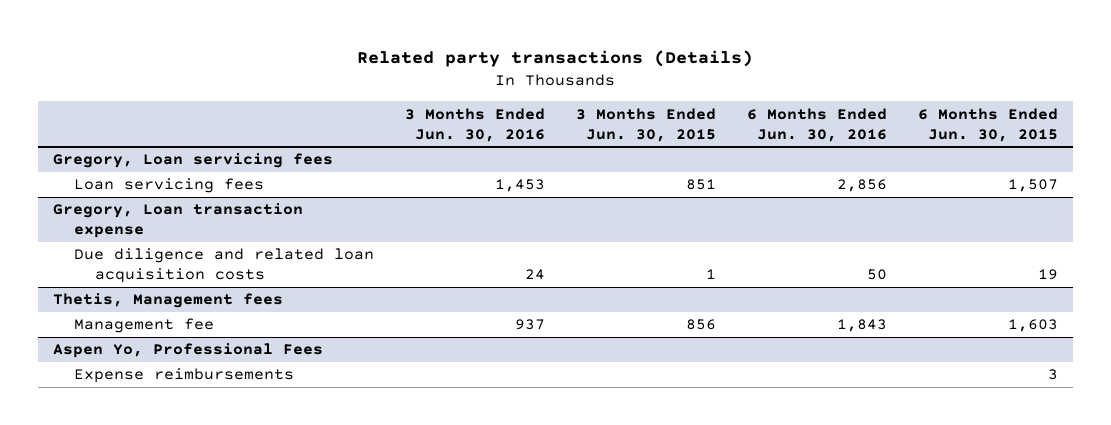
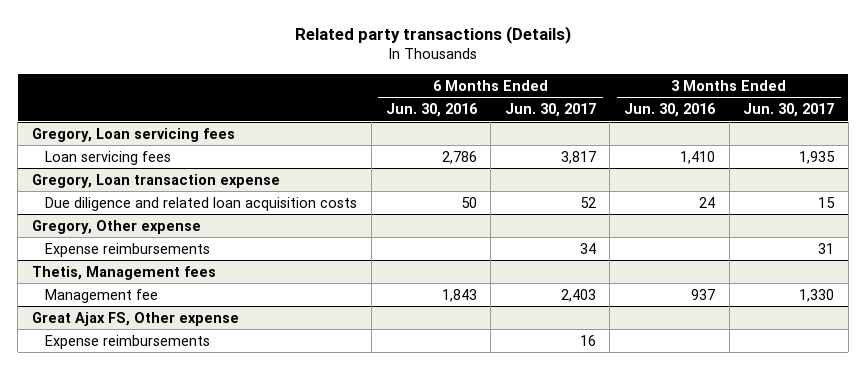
- | 3 Months Ended Jun. 30, 2016 | 3 Months Ended Jun. 30, 2015 | 6 Months Ended Jun. 30, 2016 | 6 Months Ended Jun. 30, 2015
+ | 6 Months Ended Jun. 30, 2016 | 6 Months Ended Jun. 30, 2017 | 3 Months Ended Jun. 30, 2016 | 3 Months Ended Jun. 30, 2017
@ Gregory, Loan servicing fees
- Loan servicing fees | 1,453 | 851 | 2,856 | 1,507
+ Loan servicing fees | 2,786 | 3,817 | 1,410 | 1,935
+ Gregory, Other expense
+ Expense reimbursements | | 34 | | 31
- Aspen Yo, Professional Fees
+ Great Ajax FS, Other expense

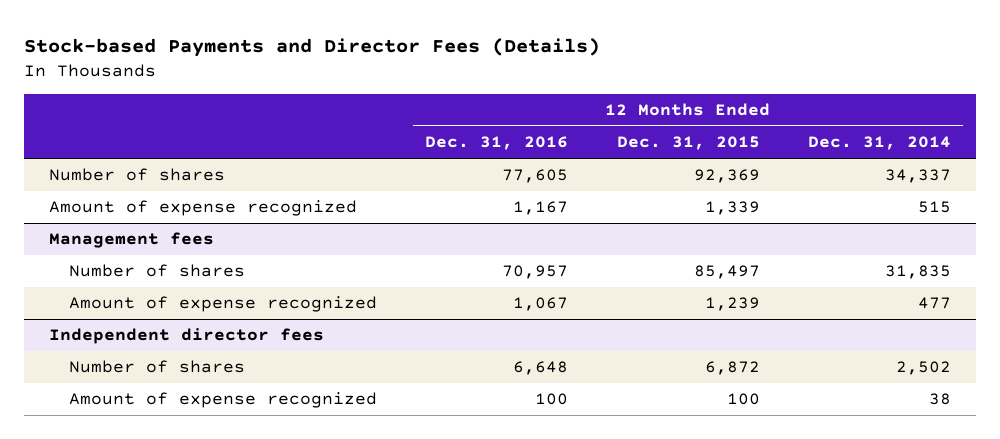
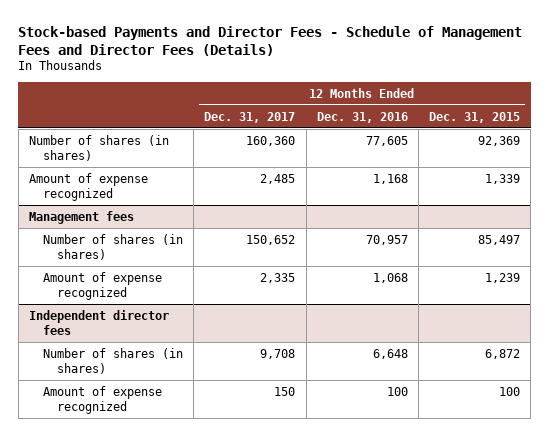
- Stock-based Payments and Director Fees (Details)
+ Stock-based Payments and Director Fees - Schedule of Management Fees and Director Fees (Details)
- | 12 Months Ended Dec. 31, 2016 | 12 Months Ended Dec. 31, 2015 | 12 Months Ended Dec. 31, 2014
+ | 12 Months Ended Dec. 31, 2017 | 12 Months Ended Dec. 31, 2016 | 12 Months Ended Dec. 31, 2015
- Number of shares | 77,605 | 92,369 | 34,337
- Amount of expense recognized | 1,167 | 1,339 | 515
+ Number of shares (in shares) | 160,360 | 77,605 | 92,369
+ Amount of expense recognized | 2,485 | 1,168 | 1,339
@ Management fees
- Number of shares | 70,957 | 85,497 | 31,835
- Amount of expense recognized | 1,067 | 1,239 | 477
+ Number of shares (in shares) | 150,652 | 70,957 | 85,497
+ Amount of expense recognized | 2,335 | 1,068 | 1,239
@ Independent director fees
- Number of shares | 6,648 | 6,872 | 2,502
+ Number of shares (in shares) | 9,708 | 6,648 | 6,872

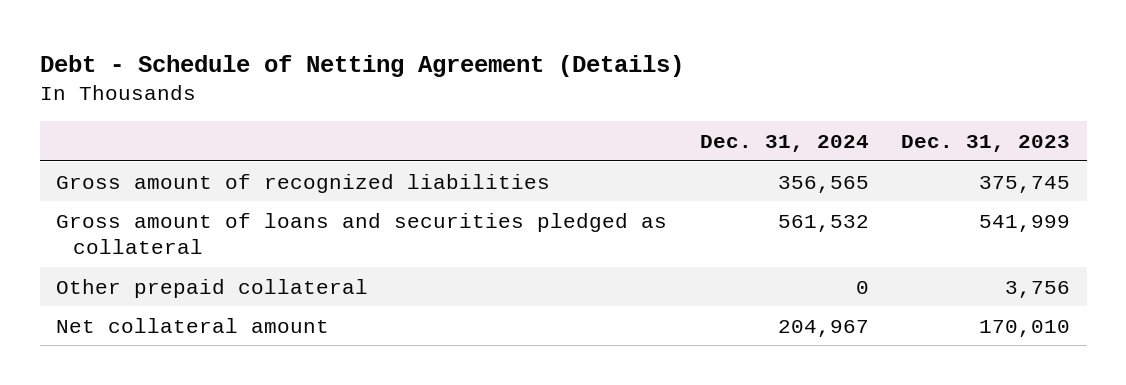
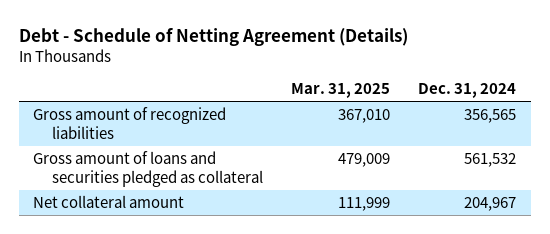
- | Dec. 31, 2024 | Dec. 31, 2023
+ | Mar. 31, 2025 | Dec. 31, 2024
- Other prepaid collateral | 0 | 3,756

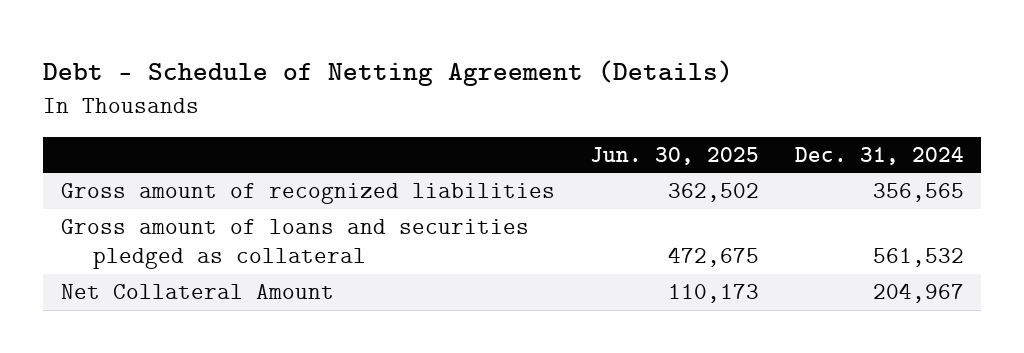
- | Mar. 31, 2025 | Dec. 31, 2024
+ | Jun. 30, 2025 | Dec. 31, 2024
- Net collateral amount | 111,999 | 204,967
+ Net Collateral Amount | 110,173 | 204,967

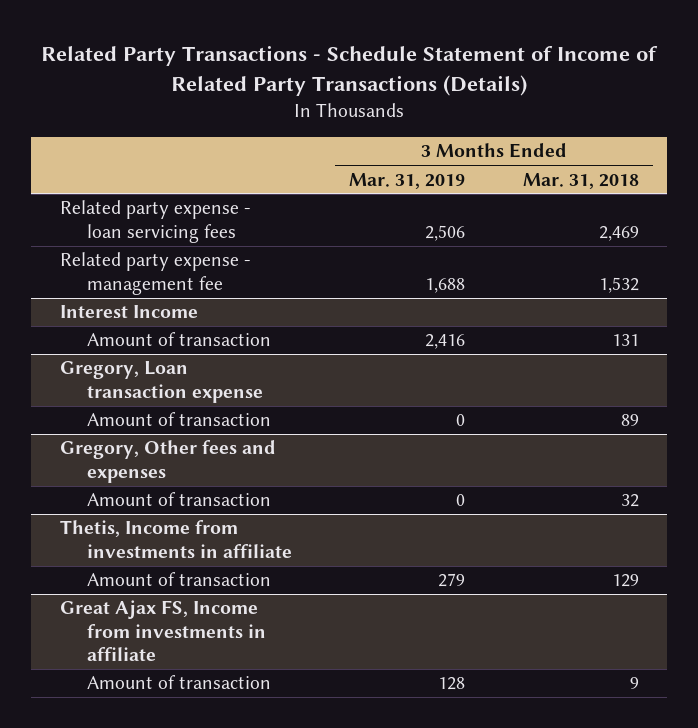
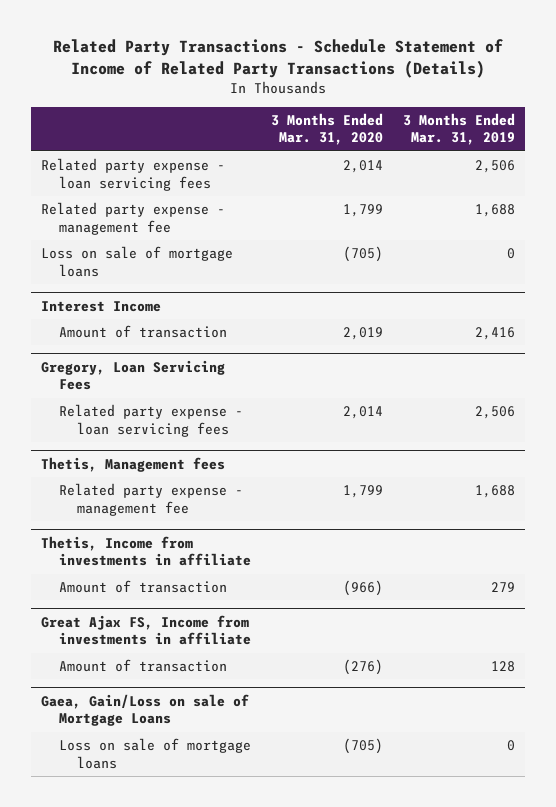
- | 3 Months Ended Mar. 31, 2019 | 3 Months Ended Mar. 31, 2018
+ | 3 Months Ended Mar. 31, 2020 | 3 Months Ended Mar. 31, 2019
+ Loss on sale of mortgage loans | (705) | 0
- Gregory, Loan transaction expense
- Amount of transaction | 0 | 89
- Gregory, Other fees and expenses
- Amount of transaction | 0 | 32
+ Gregory, Loan Servicing Fees
+ Related party expense - loan servicing fees | 2,014 | 2,506
+ Thetis, Management fees
+ Related party expense - management fee | 1,799 | 1,688
+ Gaea, Gain/Loss on sale of Mortgage Loans
+ Loss on sale of mortgage loans | (705) | 0

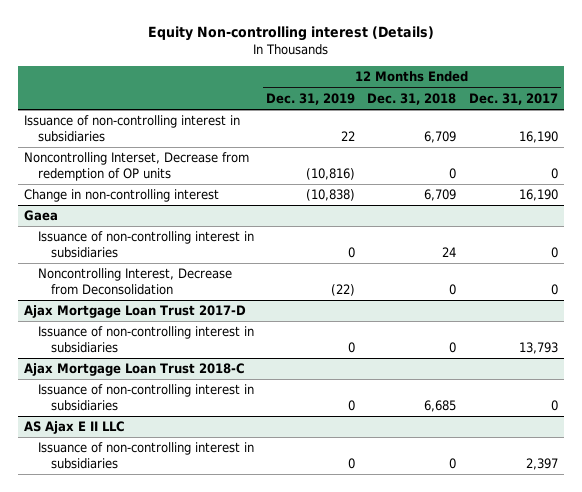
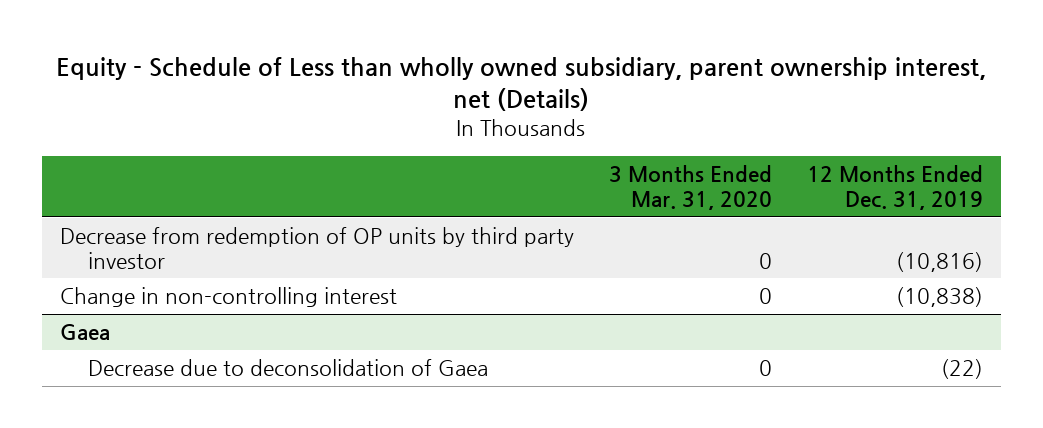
- Equity Non-controlling interest (Details)
+ Equity - Schedule of Less than wholly owned subsidiary, parent ownership interest, net (Details)
- | 12 Months Ended Dec. 31, 2019 | 12 Months Ended Dec. 31, 2018 | 12 Months Ended Dec. 31, 2017
+ | 3 Months Ended Mar. 31, 2020 | 12 Months Ended Dec. 31, 2019
- Issuance of non-controlling interest in subsidiaries | 22 | 6,709 | 16,190
- Noncontrolling Interset, Decrease from redemption of OP units | (10,816) | 0 | 0
+ Decrease from redemption of OP units by third party investor | 0 | (10,816)
@ Gaea
- Issuance of non-controlling interest in subsidiaries | 0 | 24 | 0
- Noncontrolling Interest, Decrease from Deconsolidation | (22) | 0 | 0
- Ajax Mortgage Loan Trust 2017-D
- Issuance of non-controlling interest in subsidiaries | 0 | 0 | 13,793
- Ajax Mortgage Loan Trust 2018-C
- Issuance of non-controlling interest in subsidiaries | 0 | 6,685 | 0
- AS Ajax E II LLC
- Issuance of non-controlling interest in subsidiaries | 0 | 0 | 2,397
@ Gaea
+ Decrease due to deconsolidation of Gaea | 0 | (22)

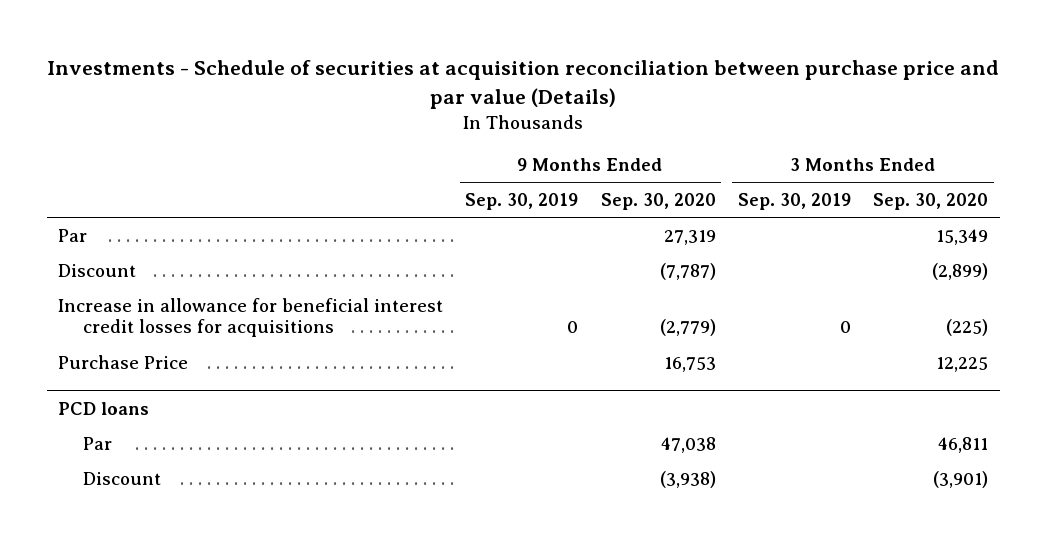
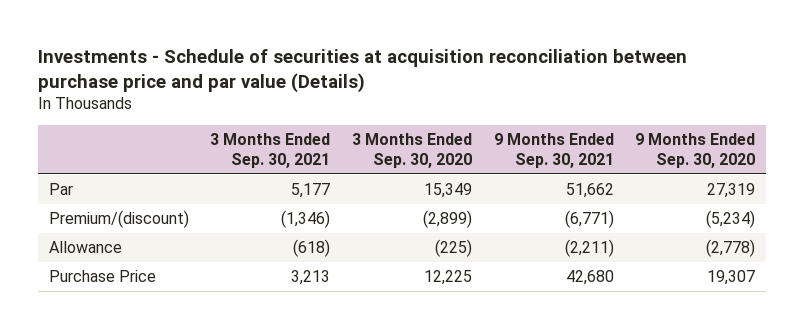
- | 9 Months Ended Sep. 30, 2019 | 9 Months Ended Sep. 30, 2020 | 3 Months Ended Sep. 30, 2019 | 3 Months Ended Sep. 30, 2020
+ | 3 Months Ended Sep. 30, 2021 | 3 Months Ended Sep. 30, 2020 | 9 Months Ended Sep. 30, 2021 | 9 Months Ended Sep. 30, 2020
- Discount | | (7,787) | | (2,899)
- Increase in allowance for beneficial interest credit losses for acquisitions | 0 | (2,779) | 0 | (225)
- Purchase Price | | 16,753 | | 12,225
- PCD loans
- Par | | 47,038 | | 46,811
- Discount | | (3,938) | | (3,901)
+ Premium/(discount) | (1,346) | (2,899) | (6,771) | (5,234)
+ Allowance | (618) | (225) | (2,211) | (2,778)
+ Purchase Price | 3,213 | 12,225 | 42,680 | 19,307

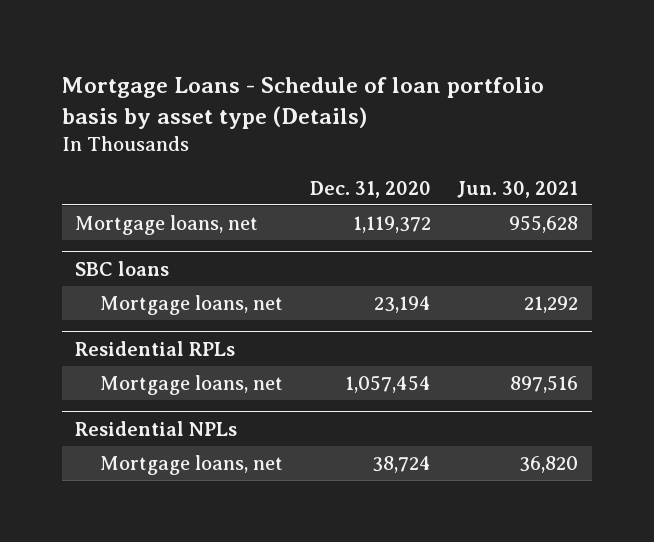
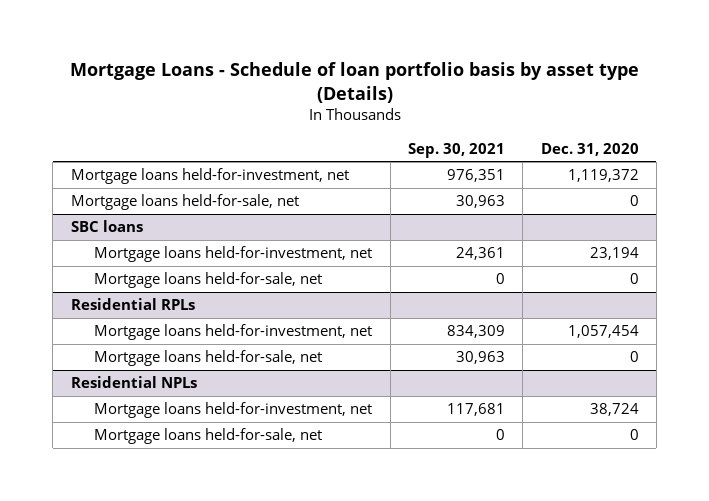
- | Dec. 31, 2020 | Jun. 30, 2021
+ | Sep. 30, 2021 | Dec. 31, 2020
- Mortgage loans, net | 1,119,372 | 955,628
+ Mortgage loans held-for-investment, net | 976,351 | 1,119,372
+ Mortgage loans held-for-sale, net | 30,963 | 0
@ SBC loans
- Mortgage loans, net | 23,194 | 21,292
+ Mortgage loans held-for-investment, net | 24,361 | 23,194
+ Mortgage loans held-for-sale, net | 0 | 0
@ Residential RPLs
- Mortgage loans, net | 1,057,454 | 897,516
+ Mortgage loans held-for-investment, net | 834,309 | 1,057,454
+ Mortgage loans held-for-sale, net | 30,963 | 0
@ Residential NPLs
- Mortgage loans, net | 38,724 | 36,820
+ Mortgage loans held-for-investment, net | 117,681 | 38,724
+ Mortgage loans held-for-sale, net | 0 | 0

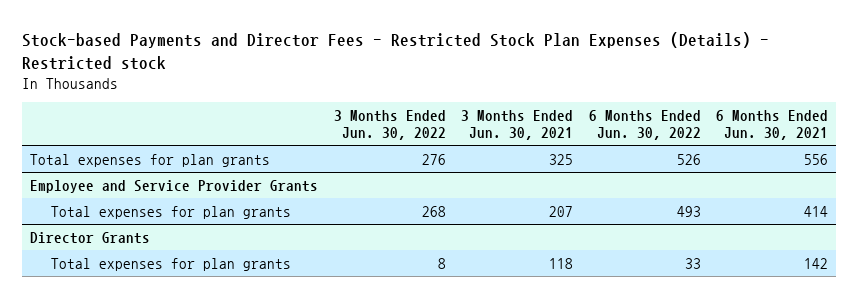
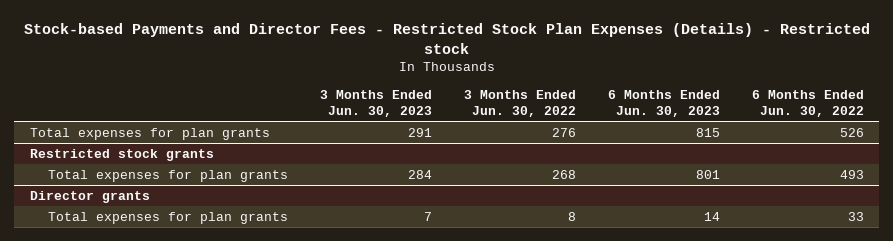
- | 3 Months Ended Jun. 30, 2022 | 3 Months Ended Jun. 30, 2021 | 6 Months Ended Jun. 30, 2022 | 6 Months Ended Jun. 30, 2021
+ | 3 Months Ended Jun. 30, 2023 | 3 Months Ended Jun. 30, 2022 | 6 Months Ended Jun. 30, 2023 | 6 Months Ended Jun. 30, 2022
- Employee and Service Provider Grants
+ Restricted stock grants
- Director Grants
+ Director grants

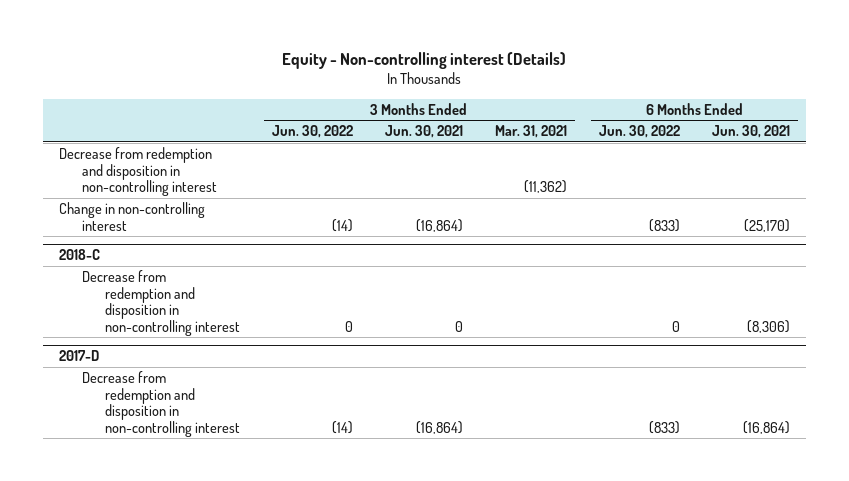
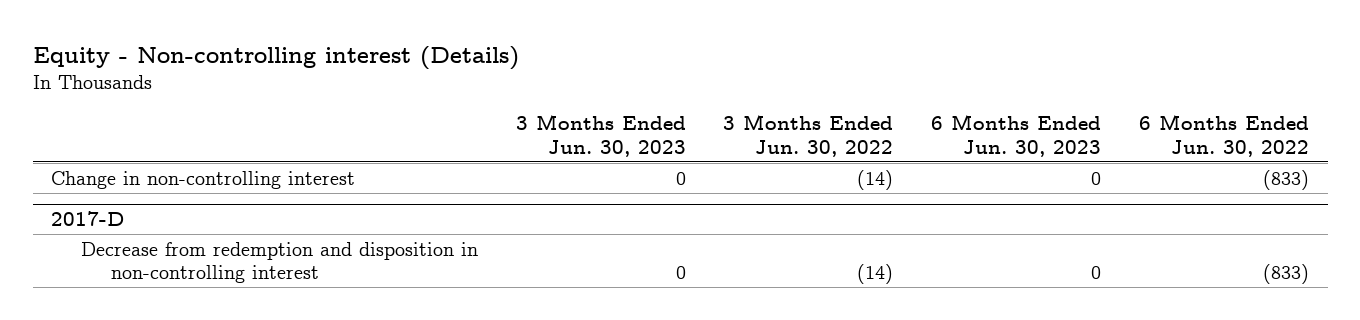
- | 3 Months Ended Jun. 30, 2022 | 3 Months Ended Jun. 30, 2021 | 3 Months Ended Mar. 31, 2021 | 6 Months Ended Jun. 30, 2022 | 6 Months Ended Jun. 30, 2021
+ | 3 Months Ended Jun. 30, 2023 | 3 Months Ended Jun. 30, 2022 | 6 Months Ended Jun. 30, 2023 | 6 Months Ended Jun. 30, 2022
- Decrease from redemption and disposition in non-controlling interest | | | (11,362) | |
- 2018-C
- Decrease from redemption and disposition in non-controlling interest | 0 | 0 | | 0 | (8,306)

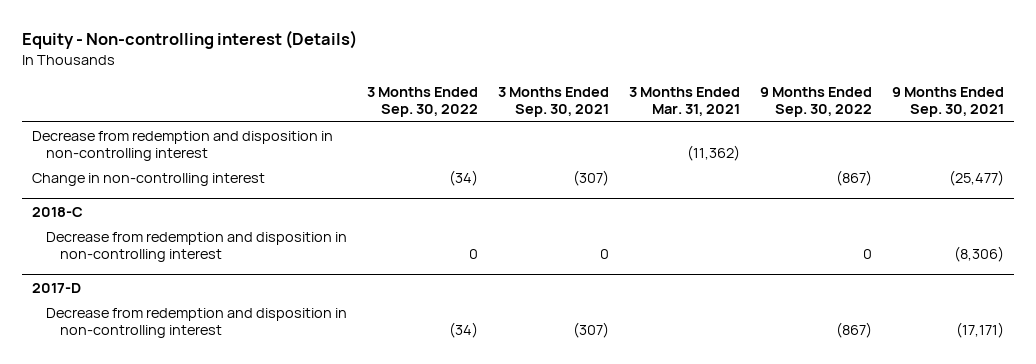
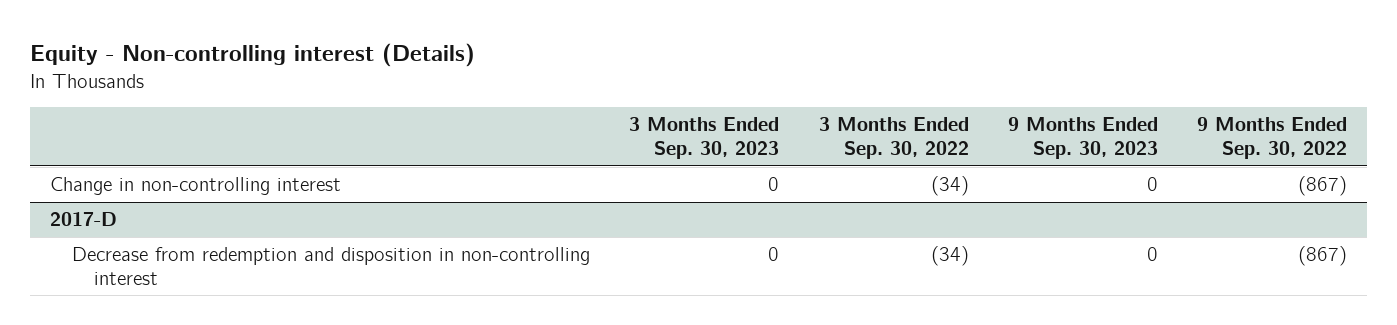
- | 3 Months Ended Sep. 30, 2022 | 3 Months Ended Sep. 30, 2021 | 3 Months Ended Mar. 31, 2021 | 9 Months Ended Sep. 30, 2022 | 9 Months Ended Sep. 30, 2021
+ | 3 Months Ended Sep. 30, 2023 | 3 Months Ended Sep. 30, 2022 | 9 Months Ended Sep. 30, 2023 | 9 Months Ended Sep. 30, 2022
- Decrease from redemption and disposition in non-controlling interest | | | (11,362) | |
- 2018-C
- Decrease from redemption and disposition in non-controlling interest | 0 | 0 | | 0 | (8,306)

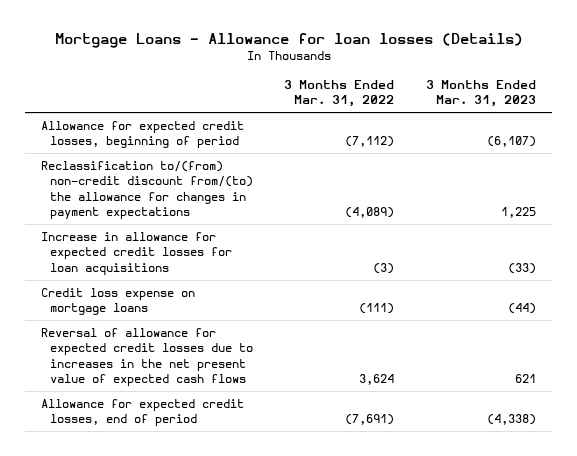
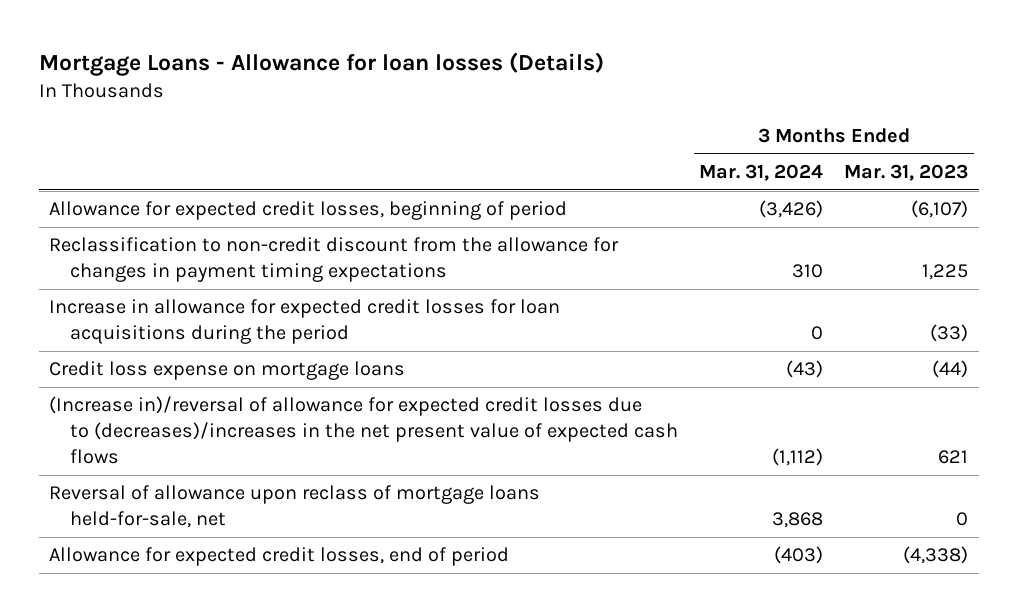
- | 3 Months Ended Mar. 31, 2022 | 3 Months Ended Mar. 31, 2023
+ | 3 Months Ended Mar. 31, 2024 | 3 Months Ended Mar. 31, 2023
- Reclassification to/(from) non-credit discount from/(to) the allowance for changes in payment expectations | (4,089) | 1,225
- Increase in allowance for expected credit losses for loan acquisitions | (3) | (33)
+ Reclassification to non-credit discount from the allowance for changes in payment timing expectations | 310 | 1,225
+ Increase in allowance for expected credit losses for loan acquisitions during the period | 0 | (33)
- Reversal of allowance for expected credit losses due to increases in the net present value of expected cash flows | 3,624 | 621
+ (Increase in)/reversal of allowance for expected credit losses due to (decreases)/increases in the net present value of expected cash flows | (1,112) | 621
+ Reversal of allowance upon reclass of mortgage loans held-for-sale, net | 3,868 | 0

